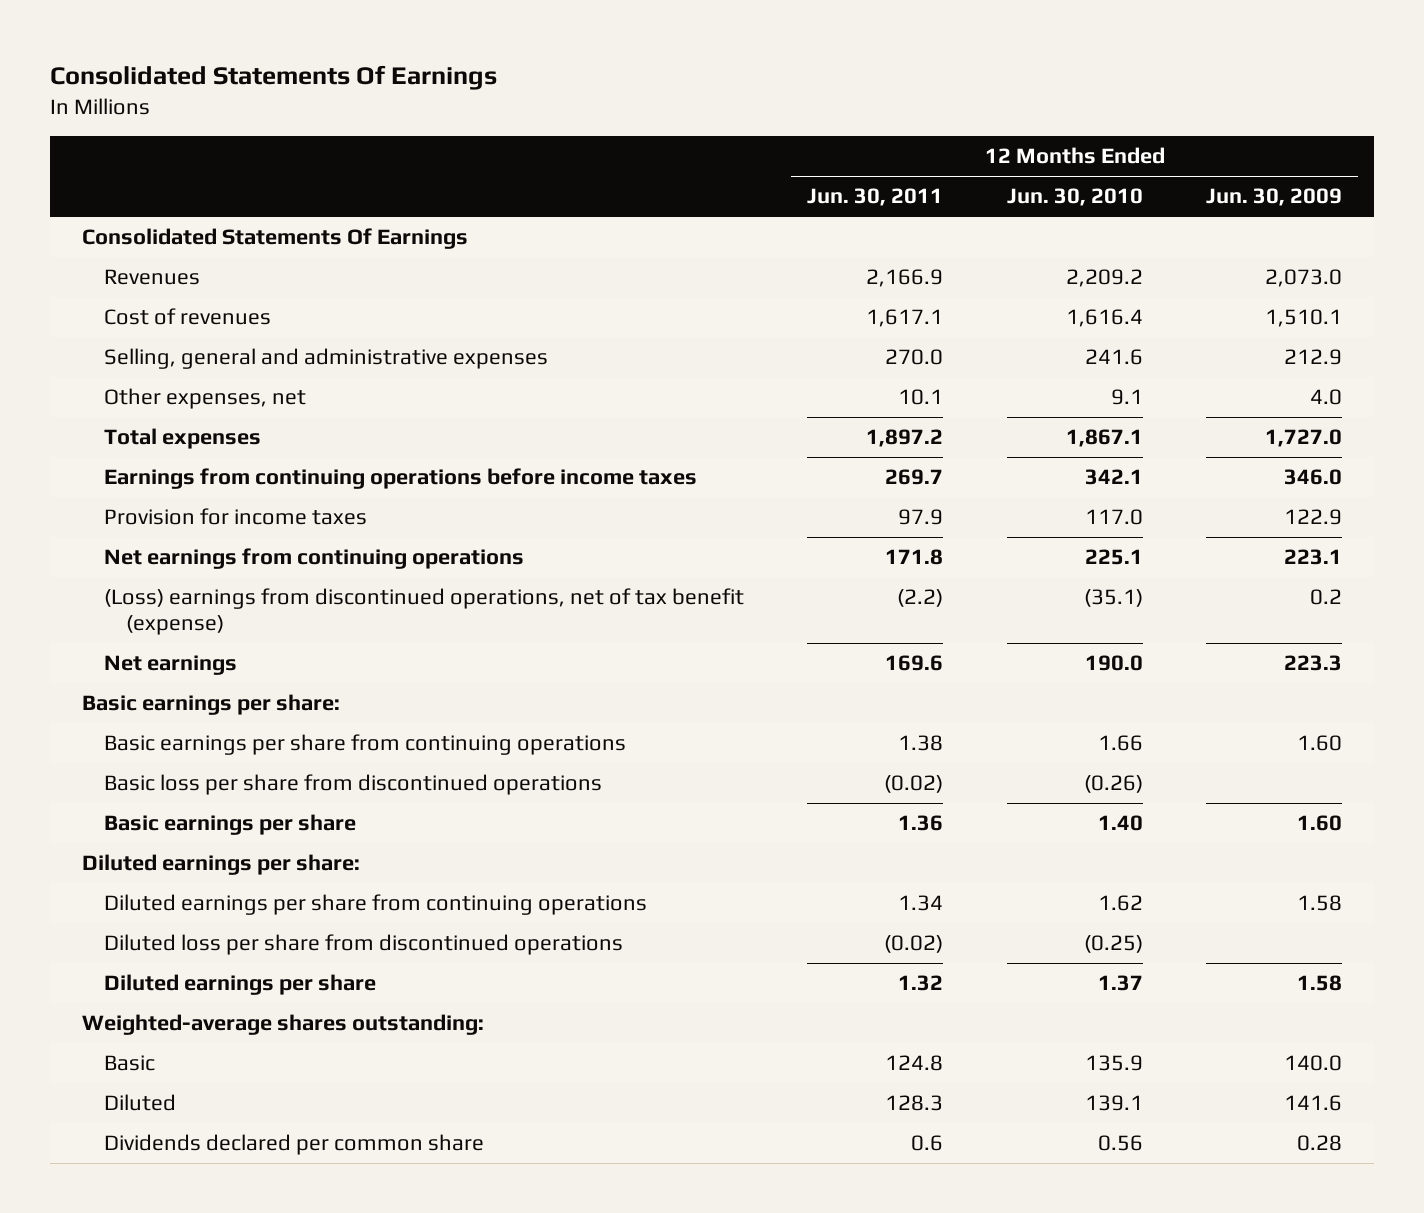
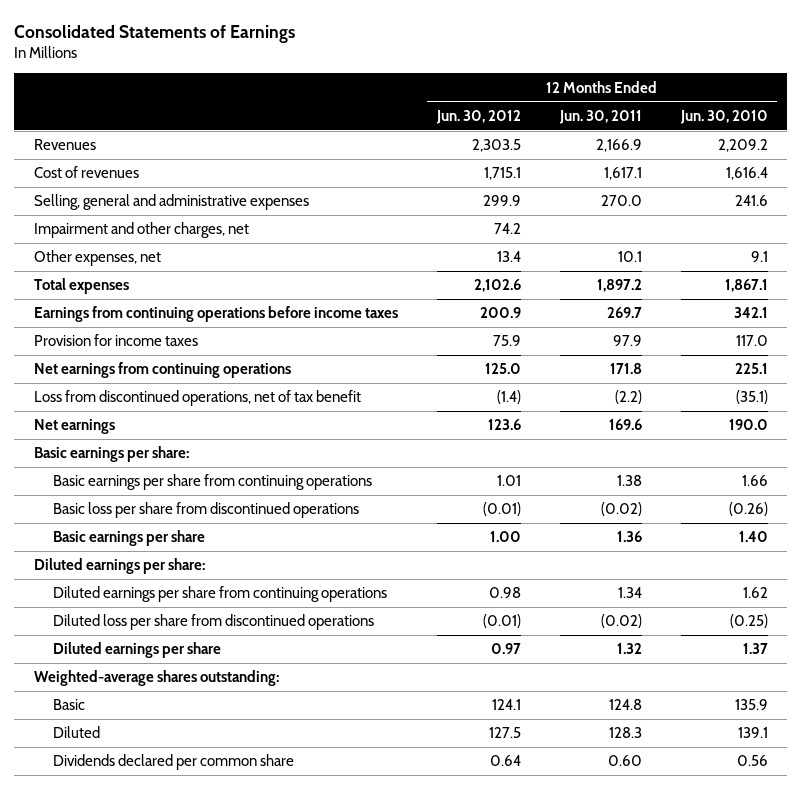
- Consolidated Statements Of Earnings
+ Consolidated Statements of Earnings
- | 12 Months Ended Jun. 30, 2011 | 12 Months Ended Jun. 30, 2010 | 12 Months Ended Jun. 30, 2009
+ | 12 Months Ended Jun. 30, 2012 | 12 Months Ended Jun. 30, 2011 | 12 Months Ended Jun. 30, 2010
- Consolidated Statements Of Earnings
+ Impairment and other charges, net | 74.2 | |
- (Loss) earnings from discontinued operations, net of tax benefit (expense) | (2.2) | (35.1) | 0.2
+ Loss from discontinued operations, net of tax benefit | (1.4) | (2.2) | (35.1)
- Dividends declared per common share | 0.6 | 0.56 | 0.28
+ Dividends declared per common share | 0.64 | 0.60 | 0.56

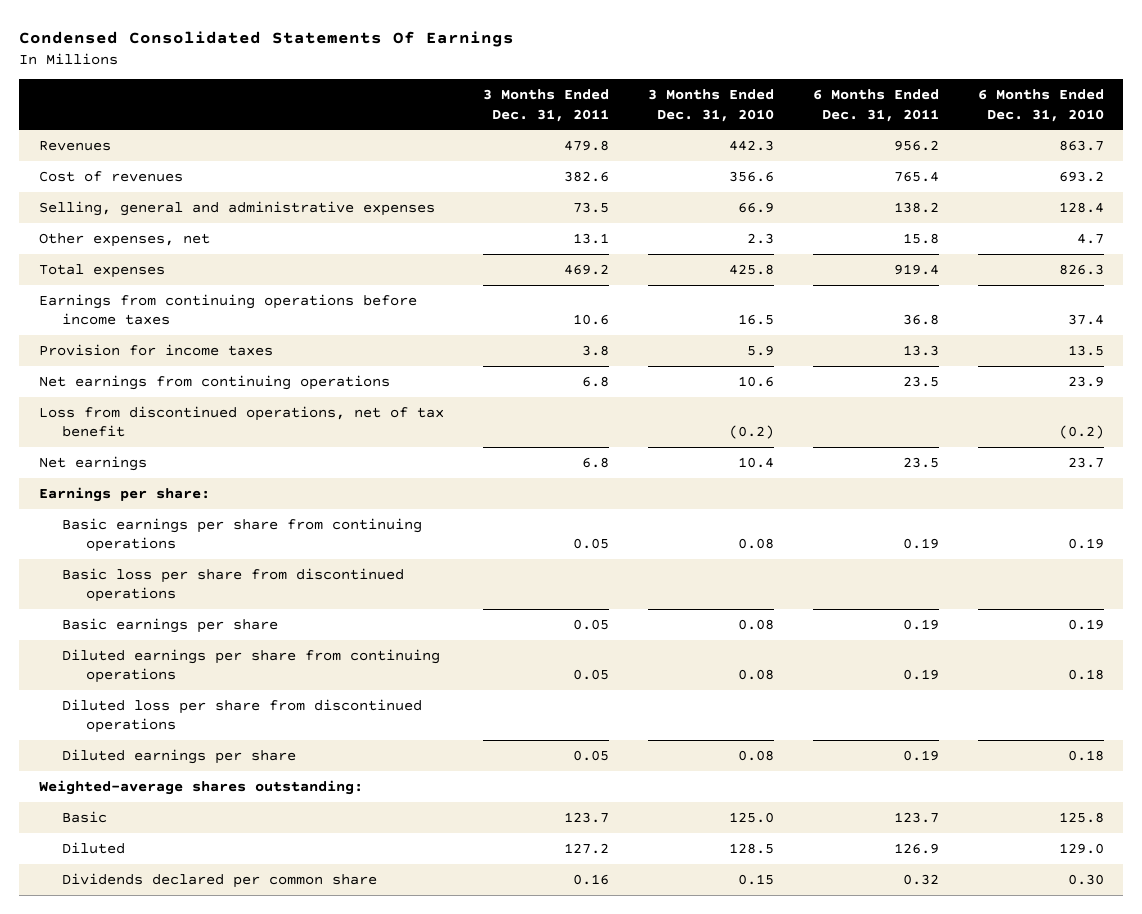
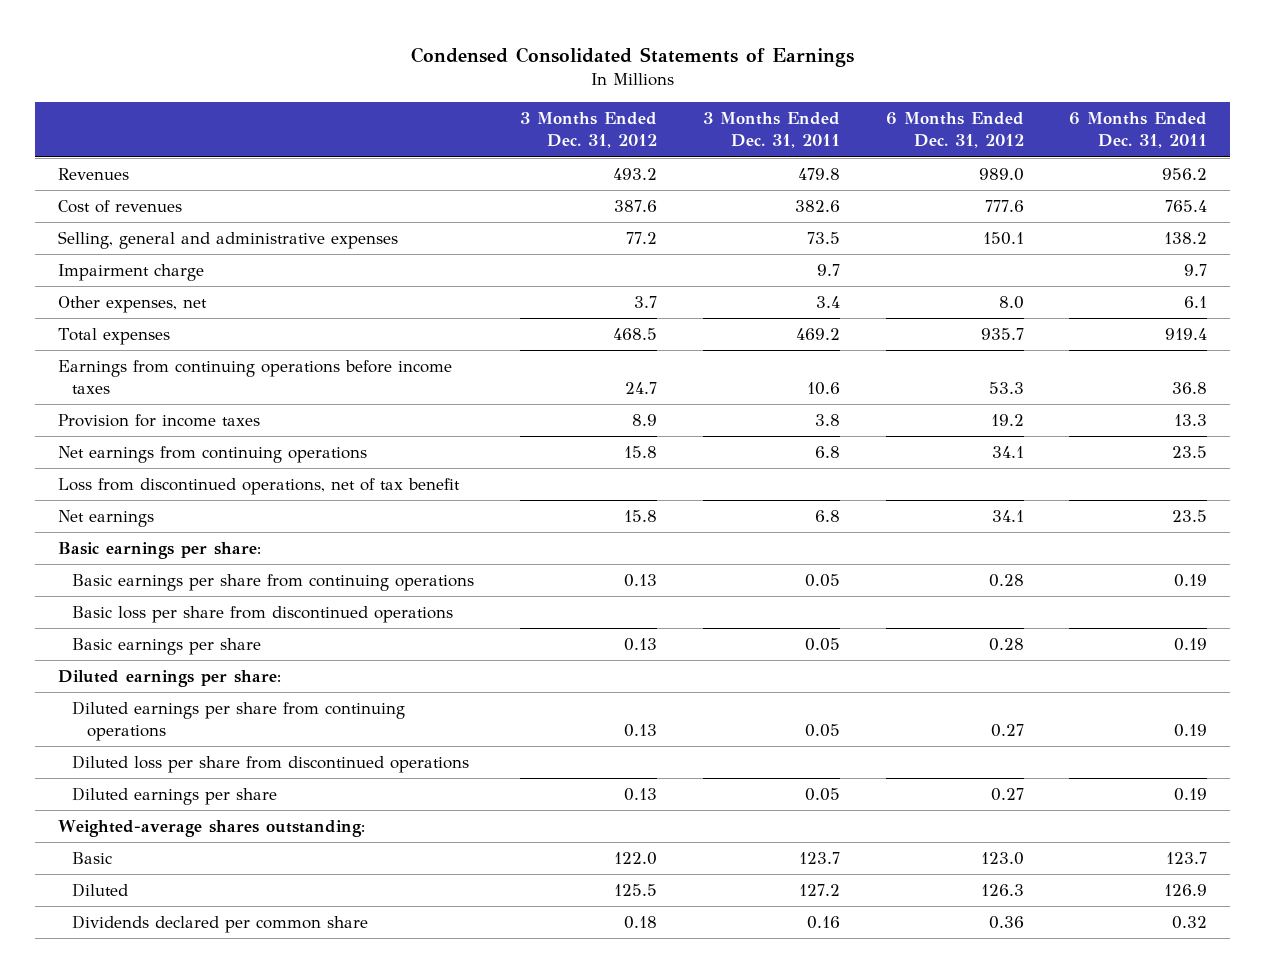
- Condensed Consolidated Statements Of Earnings
+ Condensed Consolidated Statements of Earnings
- | 3 Months Ended Dec. 31, 2011 | 3 Months Ended Dec. 31, 2010 | 6 Months Ended Dec. 31, 2011 | 6 Months Ended Dec. 31, 2010
+ | 3 Months Ended Dec. 31, 2012 | 3 Months Ended Dec. 31, 2011 | 6 Months Ended Dec. 31, 2012 | 6 Months Ended Dec. 31, 2011
- Other expenses, net | 13.1 | 2.3 | 15.8 | 4.7
+ Impairment charge | | 9.7 | | 9.7
+ Other expenses, net | 3.7 | 3.4 | 8.0 | 6.1
- Earnings per share:
+ Basic earnings per share:
+ Diluted earnings per share:

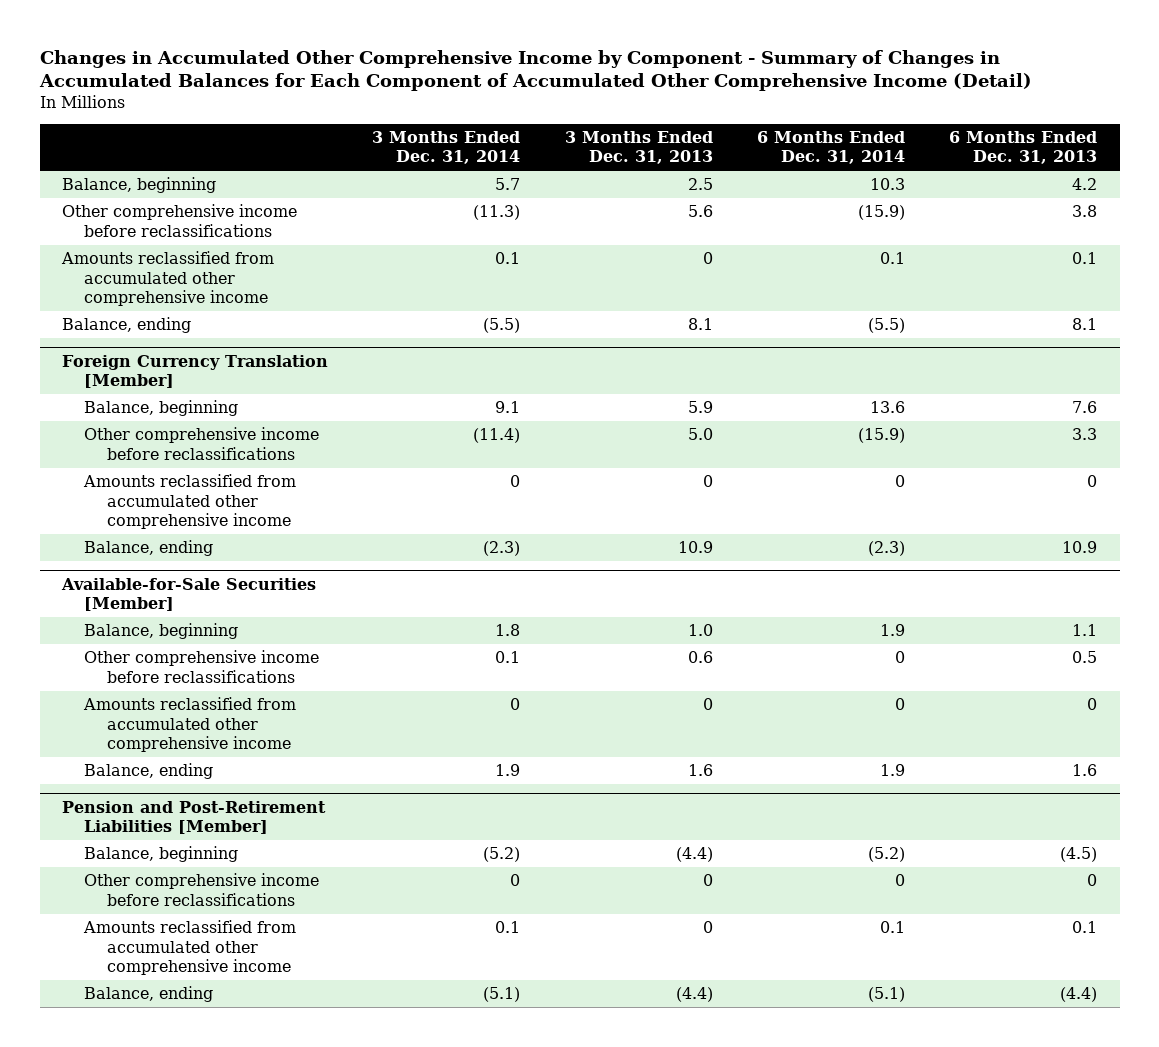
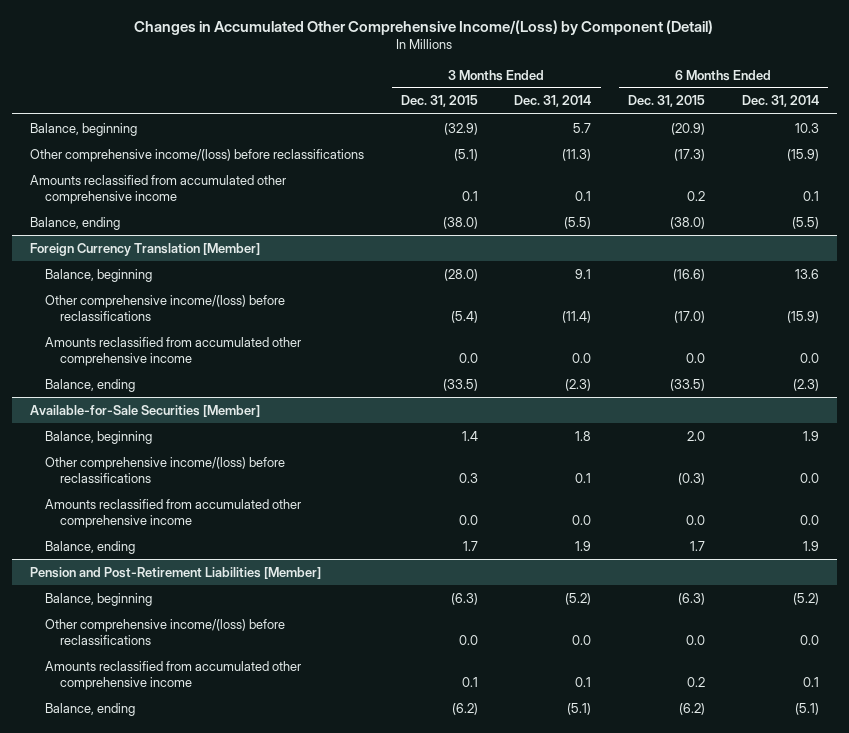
- Changes in Accumulated Other Comprehensive Income by Component - Summary of Changes in Accumulated Balances for Each Component of Accumulated Other Comprehensive Income (Detail)
+ Changes in Accumulated Other Comprehensive Income/(Loss) by Component (Detail)
- | 3 Months Ended Dec. 31, 2014 | 3 Months Ended Dec. 31, 2013 | 6 Months Ended Dec. 31, 2014 | 6 Months Ended Dec. 31, 2013
+ | 3 Months Ended Dec. 31, 2015 | 3 Months Ended Dec. 31, 2014 | 6 Months Ended Dec. 31, 2015 | 6 Months Ended Dec. 31, 2014
- Other comprehensive income before reclassifications | (11.3) | 5.6 | (15.9) | 3.8
+ Other comprehensive income/(loss) before reclassifications | (5.1) | (11.3) | (17.3) | (15.9)
@ Foreign Currency Translation [Member]
- Other comprehensive income before reclassifications | (11.4) | 5.0 | (15.9) | 3.3
- Amounts reclassified from accumulated other comprehensive income | 0 | 0 | 0 | 0
+ Other comprehensive income/(loss) before reclassifications | (5.4) | (11.4) | (17.0) | (15.9)
+ Amounts reclassified from accumulated other comprehensive income | 0.0 | 0.0 | 0.0 | 0.0
@ Available-for-Sale Securities [Member]
- Other comprehensive income before reclassifications | 0.1 | 0.6 | 0 | 0.5
- Amounts reclassified from accumulated other comprehensive income | 0 | 0 | 0 | 0
+ Other comprehensive income/(loss) before reclassifications | 0.3 | 0.1 | (0.3) | 0.0
+ Amounts reclassified from accumulated other comprehensive income | 0.0 | 0.0 | 0.0 | 0.0
@ Pension and Post-Retirement Liabilities [Member]
- Other comprehensive income before reclassifications | 0 | 0 | 0 | 0
+ Other comprehensive income/(loss) before reclassifications | 0.0 | 0.0 | 0.0 | 0.0

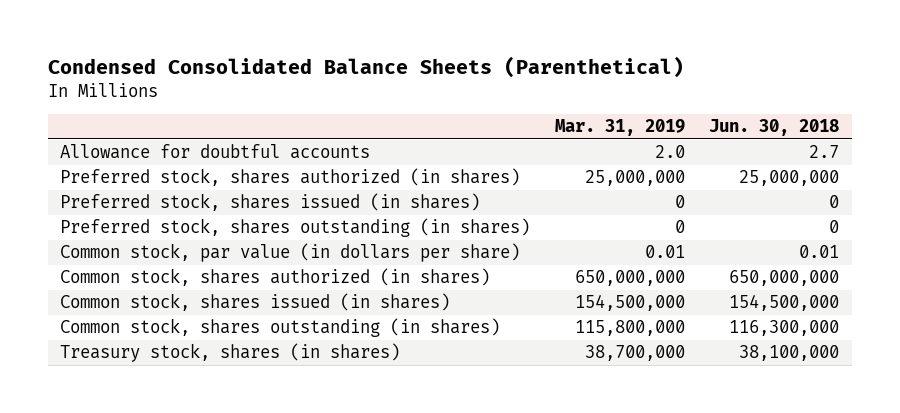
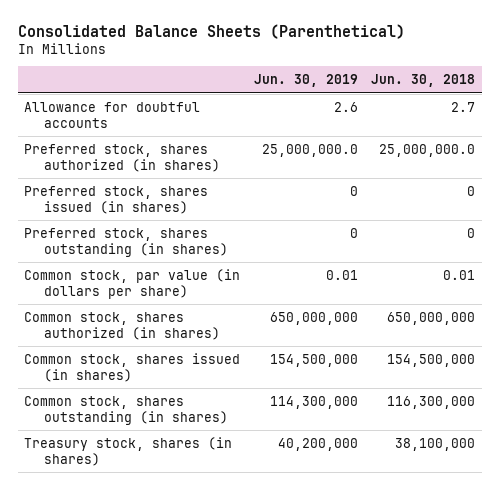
- Condensed Consolidated Balance Sheets (Parenthetical)
+ Consolidated Balance Sheets (Parenthetical)
- | Mar. 31, 2019 | Jun. 30, 2018
+ | Jun. 30, 2019 | Jun. 30, 2018
- Preferred stock, shares authorized (in shares) | 25,000,000 | 25,000,000
+ Preferred stock, shares authorized (in shares) | 25,000,000.0 | 25,000,000.0

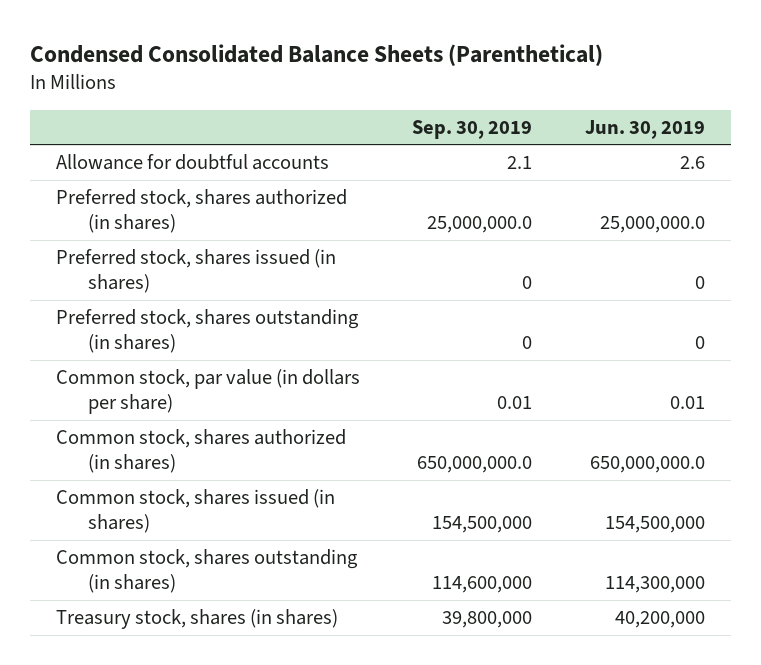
- Consolidated Balance Sheets (Parenthetical)
+ Condensed Consolidated Balance Sheets (Parenthetical)
- | Jun. 30, 2019 | Jun. 30, 2018
+ | Sep. 30, 2019 | Jun. 30, 2019
- Common stock, shares authorized (in shares) | 650,000,000 | 650,000,000
+ Common stock, shares authorized (in shares) | 650,000,000.0 | 650,000,000.0

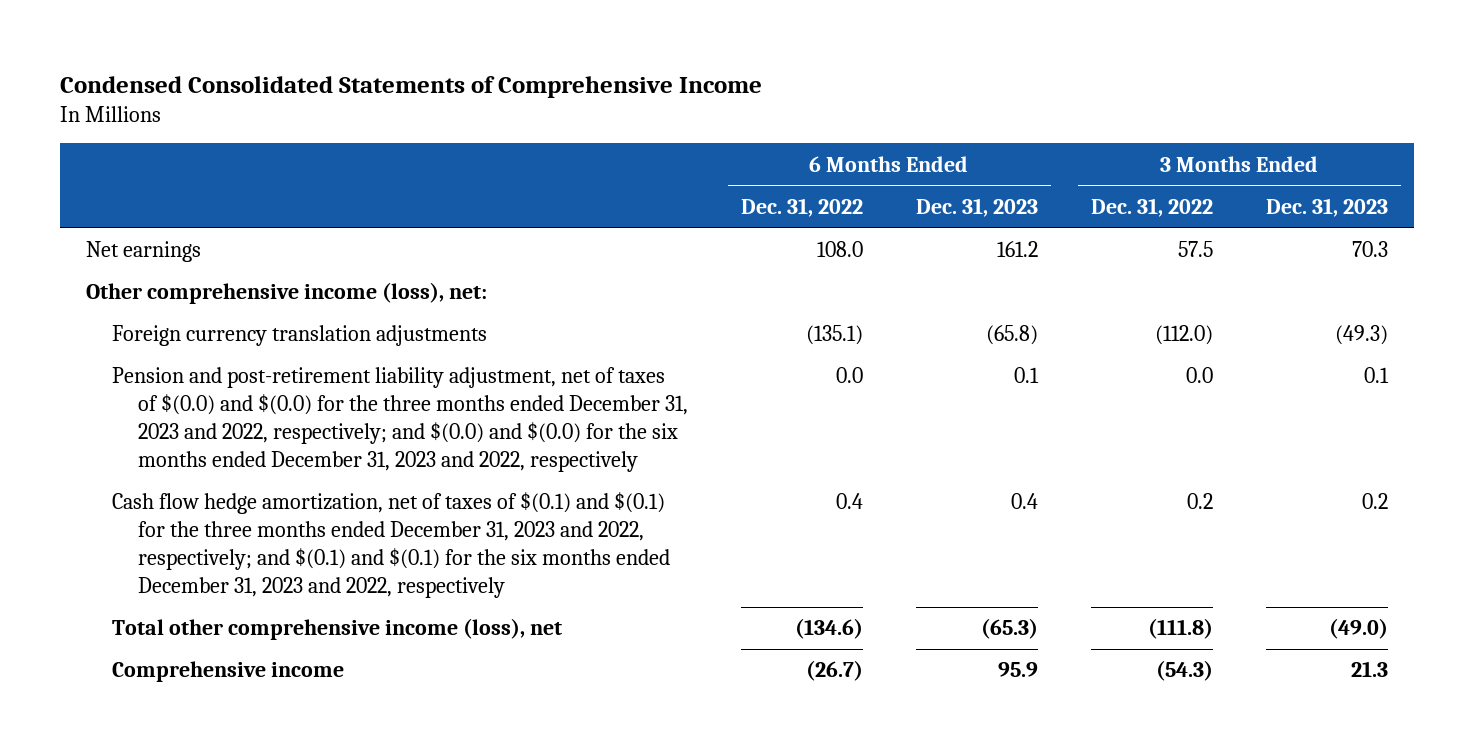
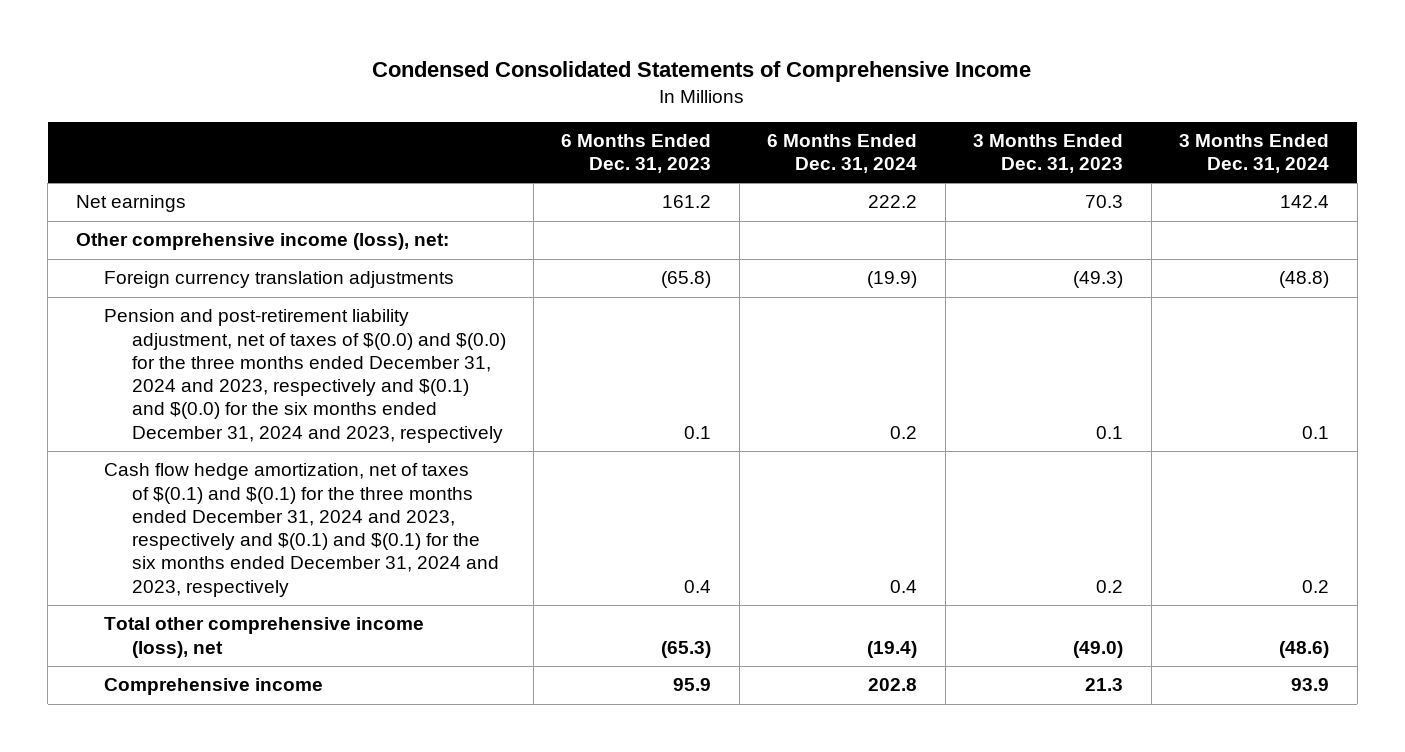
- | 6 Months Ended Dec. 31, 2022 | 6 Months Ended Dec. 31, 2023 | 3 Months Ended Dec. 31, 2022 | 3 Months Ended Dec. 31, 2023
+ | 6 Months Ended Dec. 31, 2023 | 6 Months Ended Dec. 31, 2024 | 3 Months Ended Dec. 31, 2023 | 3 Months Ended Dec. 31, 2024
- Pension and post-retirement liability adjustment, net of taxes of $(0.0) and $(0.0) for the three months ended December 31, 2023 and 2022, respectively; and $(0.0) and $(0.0) for the six months ended December 31, 2023 and 2022, respectively | 0.0 | 0.1 | 0.0 | 0.1
- Cash flow hedge amortization, net of taxes of $(0.1) and $(0.1) for the three months ended December 31, 2023 and 2022, respectively; and $(0.1) and $(0.1) for the six months ended December 31, 2023 and 2022, respectively | 0.4 | 0.4 | 0.2 | 0.2
+ Pension and post-retirement liability adjustment, net of taxes of $(0.0) and $(0.0) for the three months ended December 31, 2024 and 2023, respectively and $(0.1) and $(0.0) for the six months ended December 31, 2024 and 2023, respectively | 0.1 | 0.2 | 0.1 | 0.1
+ Cash flow hedge amortization, net of taxes of $(0.1) and $(0.1) for the three months ended December 31, 2024 and 2023, respectively and $(0.1) and $(0.1) for the six months ended December 31, 2024 and 2023, respectively | 0.4 | 0.4 | 0.2 | 0.2

